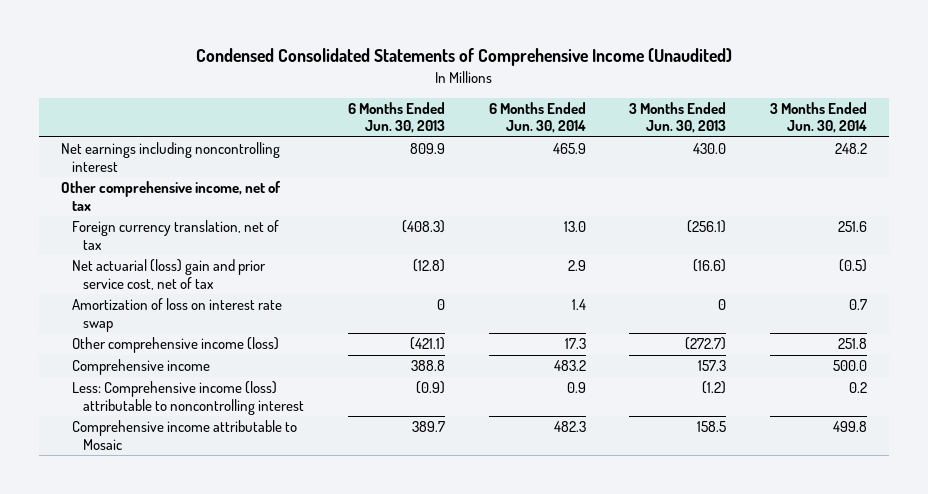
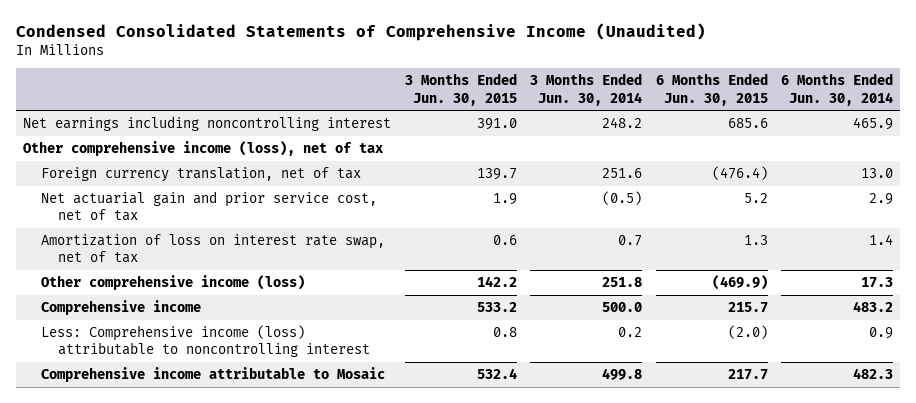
- | 6 Months Ended Jun. 30, 2013 | 6 Months Ended Jun. 30, 2014 | 3 Months Ended Jun. 30, 2013 | 3 Months Ended Jun. 30, 2014
+ | 3 Months Ended Jun. 30, 2015 | 3 Months Ended Jun. 30, 2014 | 6 Months Ended Jun. 30, 2015 | 6 Months Ended Jun. 30, 2014
- Other comprehensive income, net of tax
+ Other comprehensive income (loss), net of tax
- Net actuarial (loss) gain and prior service cost, net of tax | (12.8) | 2.9 | (16.6) | (0.5)
- Amortization of loss on interest rate swap | 0 | 1.4 | 0 | 0.7
+ Net actuarial gain and prior service cost, net of tax | 1.9 | (0.5) | 5.2 | 2.9
+ Amortization of loss on interest rate swap, net of tax | 0.6 | 0.7 | 1.3 | 1.4

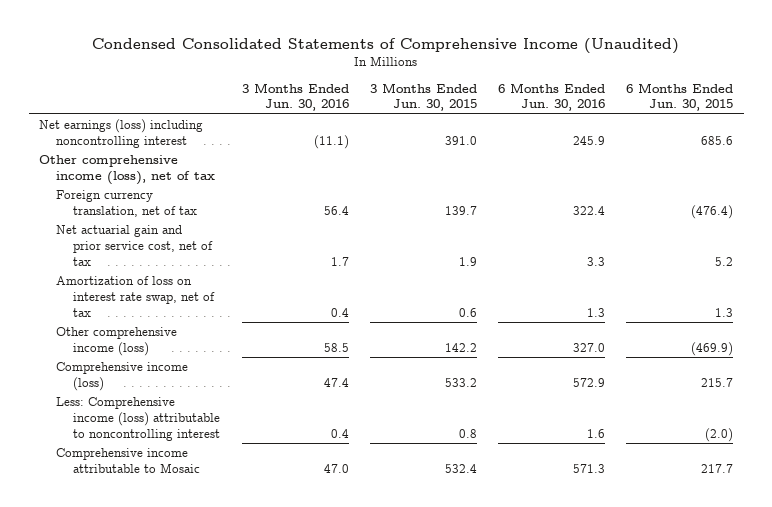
- | 3 Months Ended Jun. 30, 2015 | 3 Months Ended Jun. 30, 2014 | 6 Months Ended Jun. 30, 2015 | 6 Months Ended Jun. 30, 2014
+ | 3 Months Ended Jun. 30, 2016 | 3 Months Ended Jun. 30, 2015 | 6 Months Ended Jun. 30, 2016 | 6 Months Ended Jun. 30, 2015
- Net earnings including noncontrolling interest | 391.0 | 248.2 | 685.6 | 465.9
+ Net earnings (loss) including noncontrolling interest | (11.1) | 391.0 | 245.9 | 685.6
- Comprehensive income | 533.2 | 500.0 | 215.7 | 483.2
+ Comprehensive income (loss) | 47.4 | 533.2 | 572.9 | 215.7

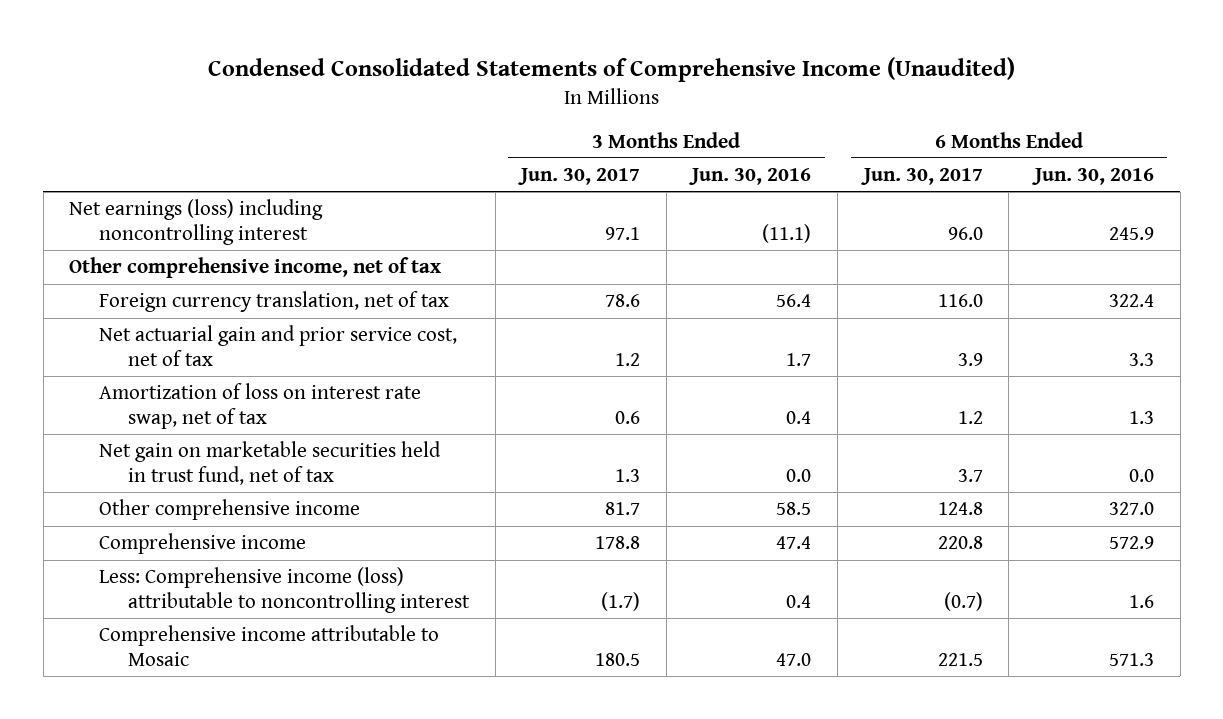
- | 3 Months Ended Jun. 30, 2016 | 3 Months Ended Jun. 30, 2015 | 6 Months Ended Jun. 30, 2016 | 6 Months Ended Jun. 30, 2015
+ | 3 Months Ended Jun. 30, 2017 | 3 Months Ended Jun. 30, 2016 | 6 Months Ended Jun. 30, 2017 | 6 Months Ended Jun. 30, 2016
- Other comprehensive income (loss), net of tax
+ Other comprehensive income, net of tax
- Other comprehensive income (loss) | 58.5 | 142.2 | 327.0 | (469.9)
- Comprehensive income (loss) | 47.4 | 533.2 | 572.9 | 215.7
+ Net gain on marketable securities held in trust fund, net of tax | 1.3 | 0.0 | 3.7 | 0.0
+ Other comprehensive income | 81.7 | 58.5 | 124.8 | 327.0
+ Comprehensive income | 178.8 | 47.4 | 220.8 | 572.9

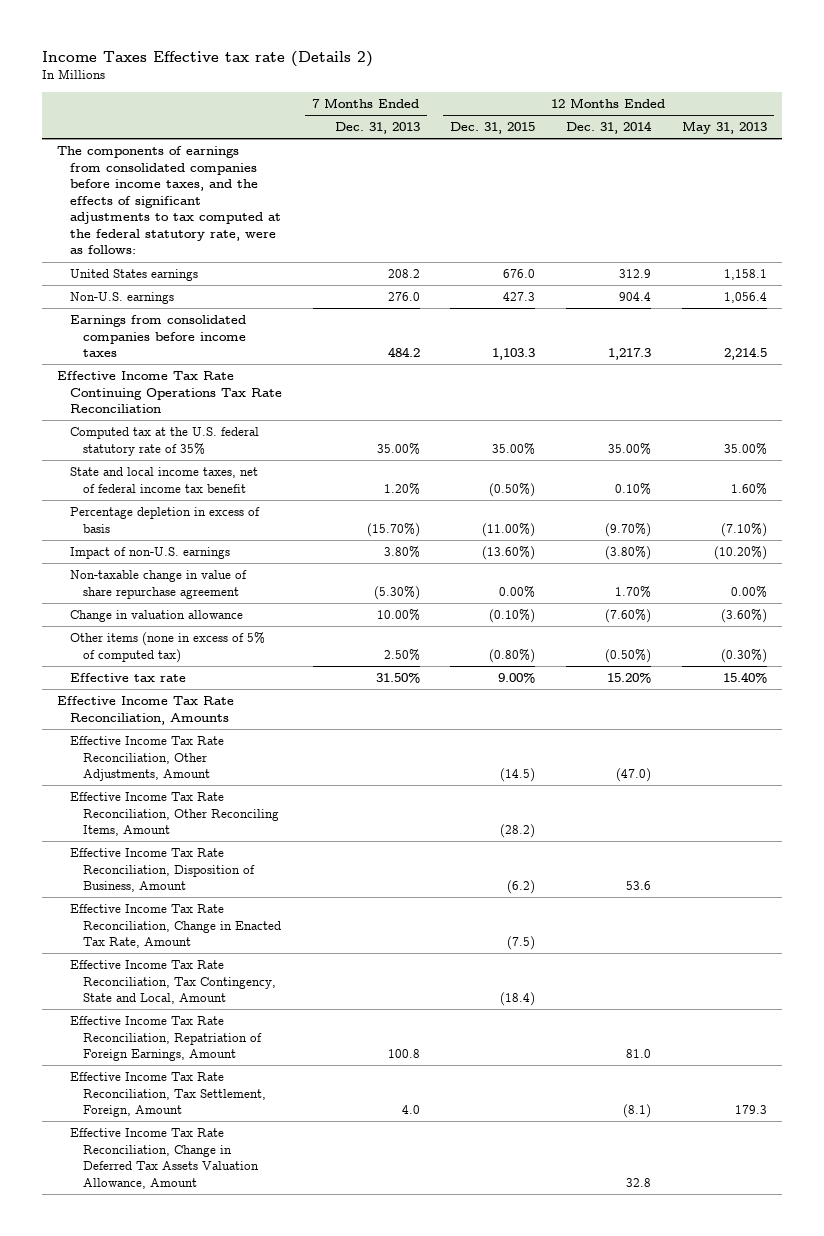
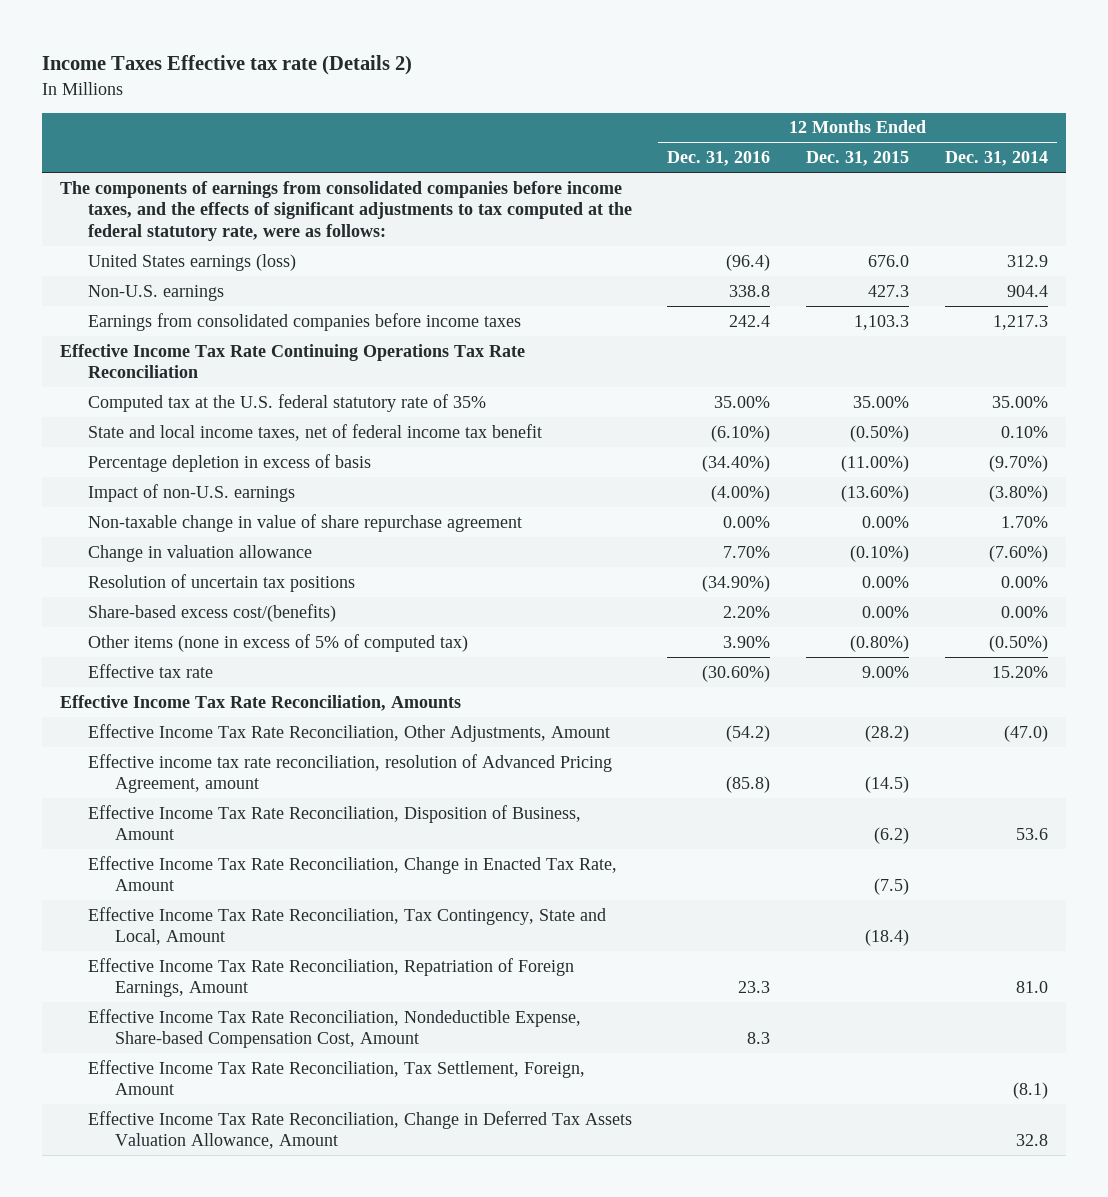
- | 7 Months Ended Dec. 31, 2013 | 12 Months Ended Dec. 31, 2015 | 12 Months Ended Dec. 31, 2014 | 12 Months Ended May 31, 2013
+ | 12 Months Ended Dec. 31, 2016 | 12 Months Ended Dec. 31, 2015 | 12 Months Ended Dec. 31, 2014
- United States earnings | 208.2 | 676.0 | 312.9 | 1,158.1
+ United States earnings (loss) | (96.4) | 676.0 | 312.9
+ Resolution of uncertain tax positions | (34.90%) | 0.00% | 0.00%
+ Share-based excess cost/(benefits) | 2.20% | 0.00% | 0.00%
- Effective Income Tax Rate Reconciliation, Other Adjustments, Amount | | (14.5) | (47.0) |
- Effective Income Tax Rate Reconciliation, Other Reconciling Items, Amount | | (28.2) | |
+ Effective Income Tax Rate Reconciliation, Other Adjustments, Amount | (54.2) | (28.2) | (47.0)
+ Effective income tax rate reconciliation, resolution of Advanced Pricing Agreement, amount | (85.8) | (14.5) |
+ Effective Income Tax Rate Reconciliation, Nondeductible Expense, Share-based Compensation Cost, Amount | 8.3 | |

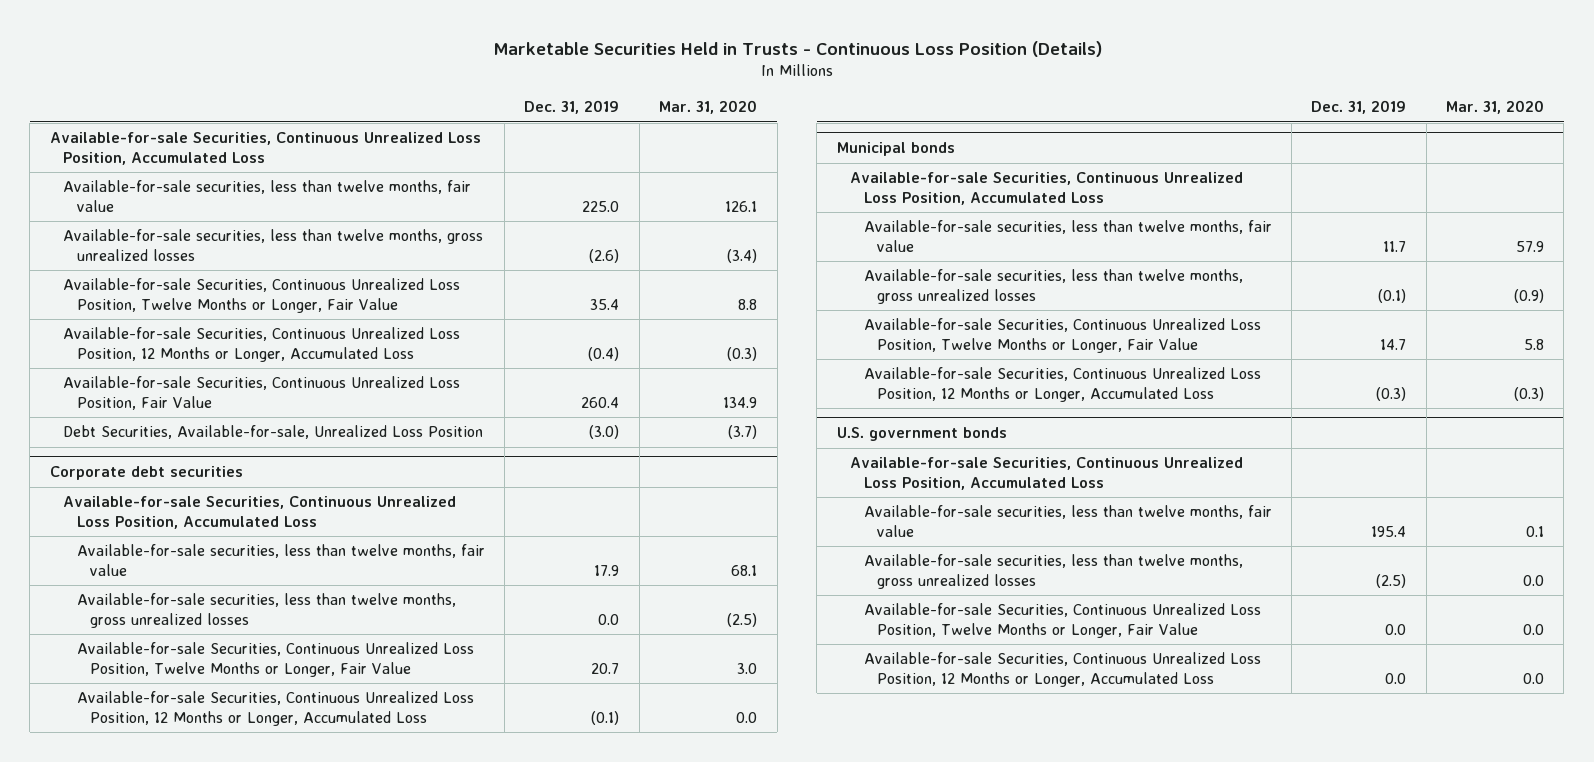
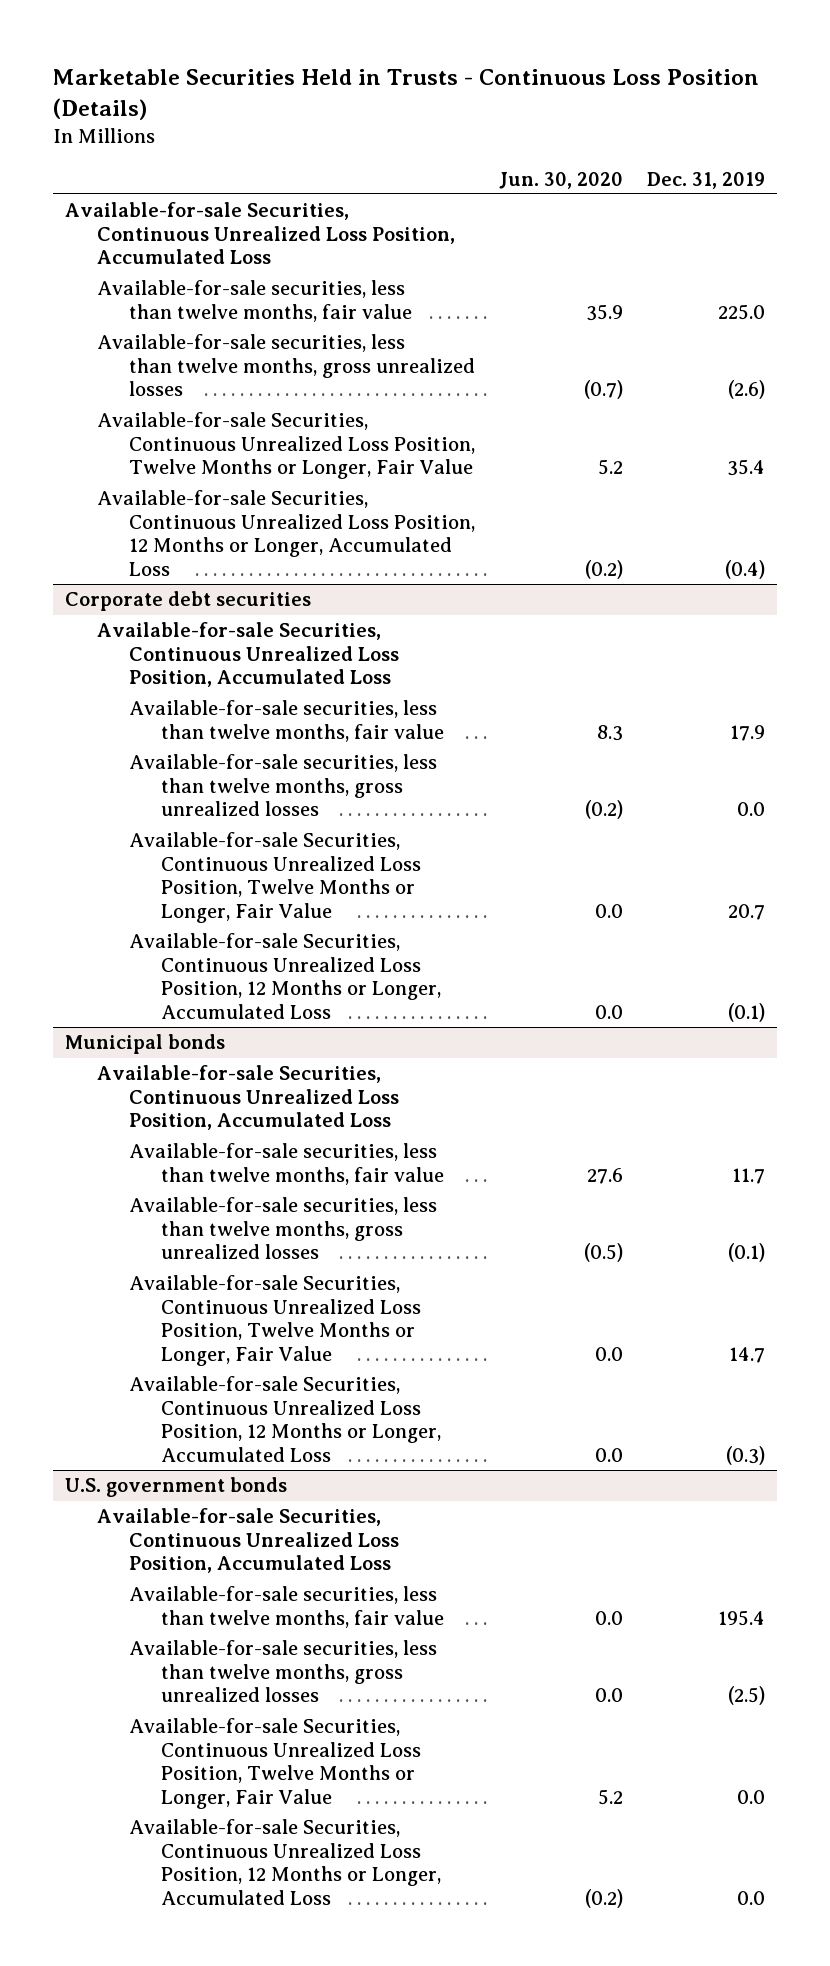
- | Dec. 31, 2019 | Mar. 31, 2020
+ | Jun. 30, 2020 | Dec. 31, 2019
- Available-for-sale Securities, Continuous Unrealized Loss Position, Fair Value | 260.4 | 134.9
- Debt Securities, Available-for-sale, Unrealized Loss Position | (3.0) | (3.7)

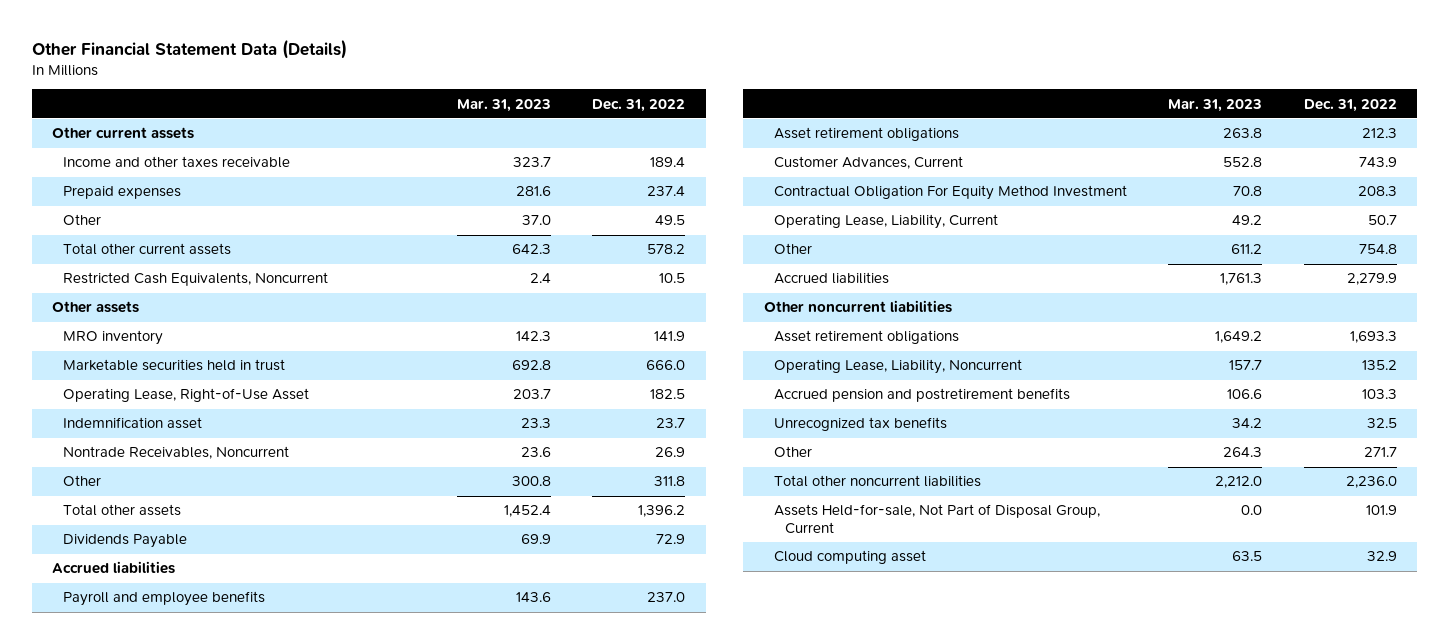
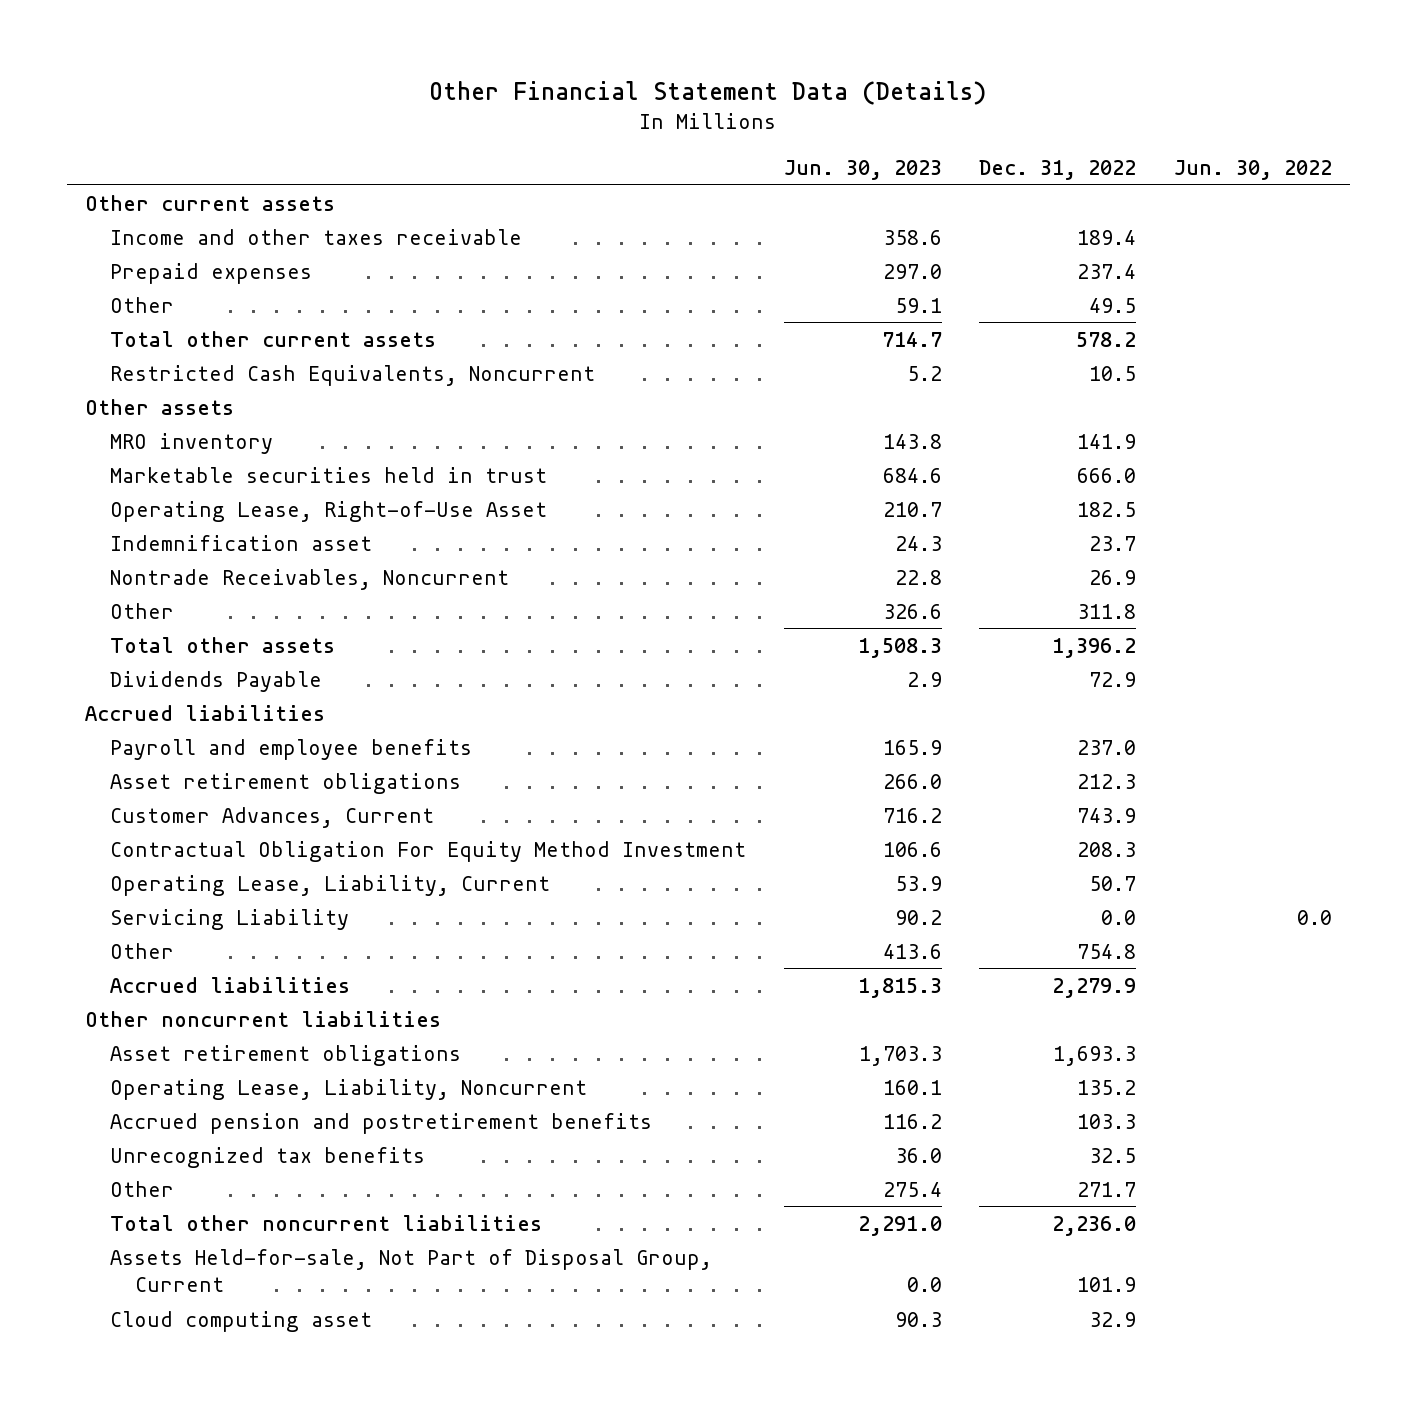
- | Mar. 31, 2023 | Dec. 31, 2022
+ | Jun. 30, 2023 | Dec. 31, 2022 | Jun. 30, 2022
+ Servicing Liability | 90.2 | 0.0 | 0.0

